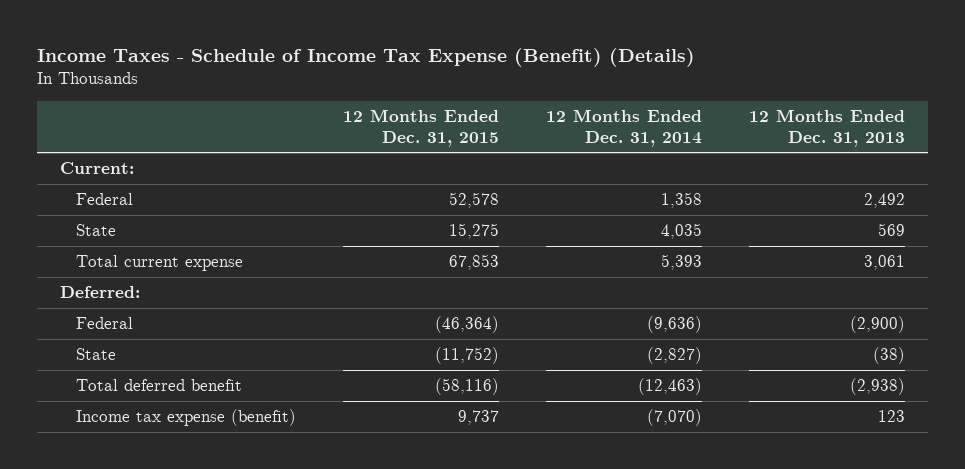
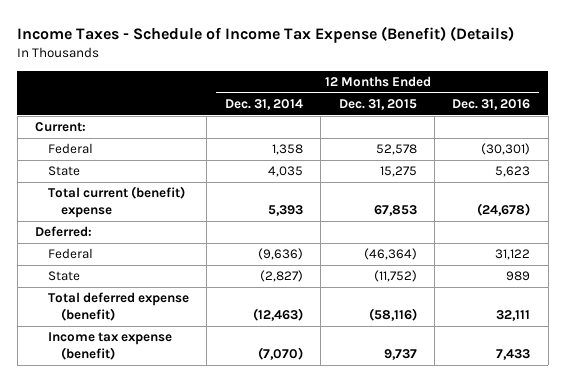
- | 12 Months Ended Dec. 31, 2015 | 12 Months Ended Dec. 31, 2014 | 12 Months Ended Dec. 31, 2013
+ | 12 Months Ended Dec. 31, 2014 | 12 Months Ended Dec. 31, 2015 | 12 Months Ended Dec. 31, 2016
- Total current expense | 67,853 | 5,393 | 3,061
+ Total current (benefit) expense | 5,393 | 67,853 | (24,678)
- Total deferred benefit | (58,116) | (12,463) | (2,938)
+ Total deferred expense (benefit) | (12,463) | (58,116) | 32,111

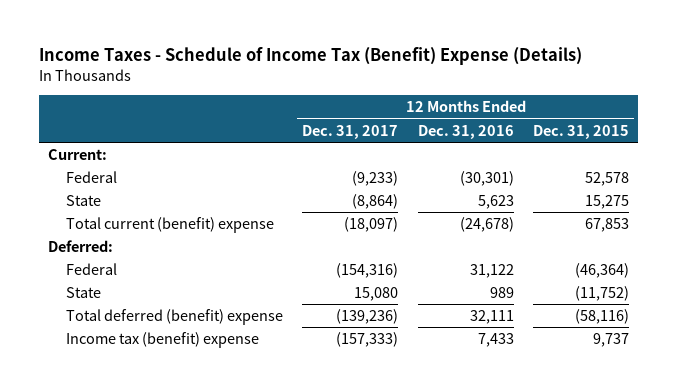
- Income Taxes - Schedule of Income Tax Expense (Benefit) (Details)
+ Income Taxes - Schedule of Income Tax (Benefit) Expense (Details)
- | 12 Months Ended Dec. 31, 2014 | 12 Months Ended Dec. 31, 2015 | 12 Months Ended Dec. 31, 2016
+ | 12 Months Ended Dec. 31, 2017 | 12 Months Ended Dec. 31, 2016 | 12 Months Ended Dec. 31, 2015
- Total deferred expense (benefit) | (12,463) | (58,116) | 32,111
- Income tax expense (benefit) | (7,070) | 9,737 | 7,433
+ Total deferred (benefit) expense | (139,236) | 32,111 | (58,116)
+ Income tax (benefit) expense | (157,333) | 7,433 | 9,737

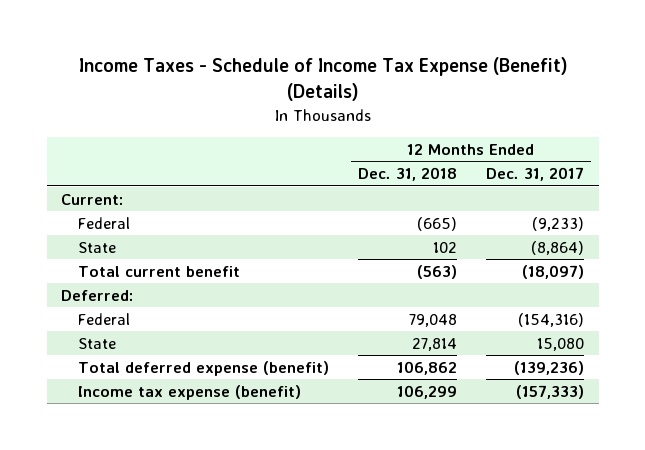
- Income Taxes - Schedule of Income Tax (Benefit) Expense (Details)
+ Income Taxes - Schedule of Income Tax Expense (Benefit) (Details)
- | 12 Months Ended Dec. 31, 2017 | 12 Months Ended Dec. 31, 2016 | 12 Months Ended Dec. 31, 2015
+ | 12 Months Ended Dec. 31, 2018 | 12 Months Ended Dec. 31, 2017
- Total current (benefit) expense | (18,097) | (24,678) | 67,853
+ Total current benefit | (563) | (18,097)
- Total deferred (benefit) expense | (139,236) | 32,111 | (58,116)
- Income tax (benefit) expense | (157,333) | 7,433 | 9,737
+ Total deferred expense (benefit) | 106,862 | (139,236)
+ Income tax expense (benefit) | 106,299 | (157,333)

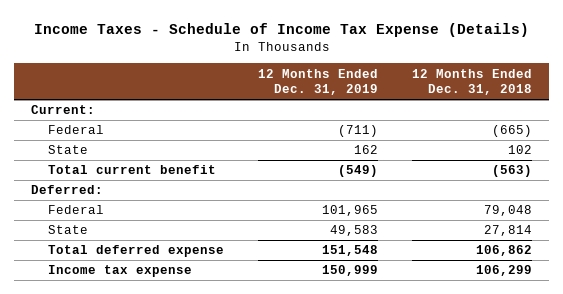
- Income Taxes - Schedule of Income Tax Expense (Benefit) (Details)
+ Income Taxes - Schedule of Income Tax Expense (Details)
- | 12 Months Ended Dec. 31, 2018 | 12 Months Ended Dec. 31, 2017
+ | 12 Months Ended Dec. 31, 2019 | 12 Months Ended Dec. 31, 2018
- Total deferred expense (benefit) | 106,862 | (139,236)
- Income tax expense (benefit) | 106,299 | (157,333)
+ Total deferred expense | 151,548 | 106,862
+ Income tax expense | 150,999 | 106,299

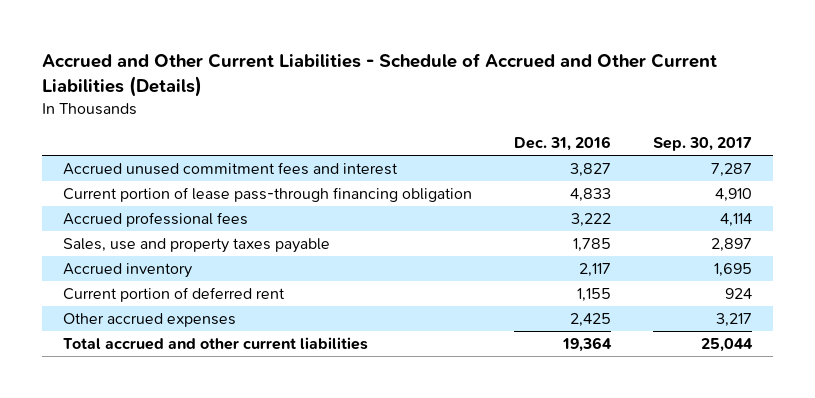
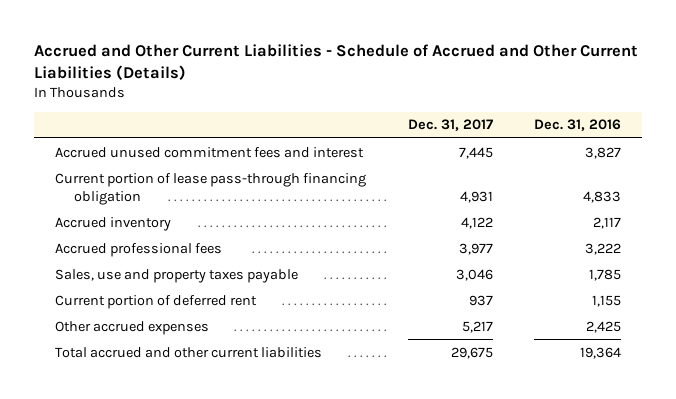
- | Dec. 31, 2016 | Sep. 30, 2017
+ | Dec. 31, 2017 | Dec. 31, 2016
moved up: Accrued inventory | 4,122 | 2,117

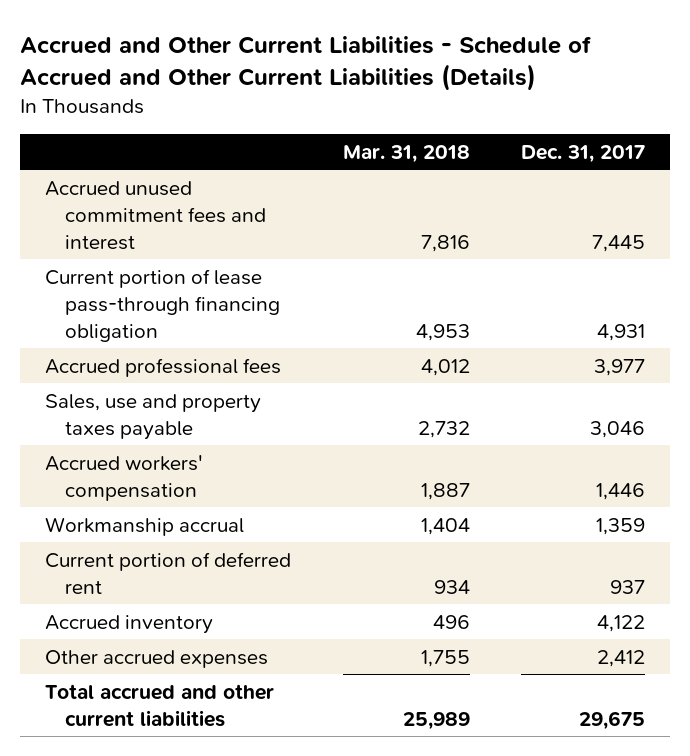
- | Dec. 31, 2017 | Dec. 31, 2016
+ | Mar. 31, 2018 | Dec. 31, 2017
+ Accrued workers' compensation | 1,887 | 1,446
+ Workmanship accrual | 1,404 | 1,359
- Other accrued expenses | 5,217 | 2,425
moved down: Accrued inventory | 496 | 4,122
+ Other accrued expenses | 1,755 | 2,412

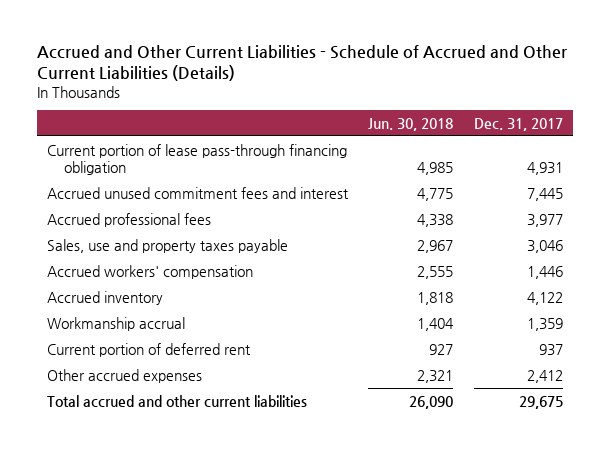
- | Mar. 31, 2018 | Dec. 31, 2017
+ | Jun. 30, 2018 | Dec. 31, 2017
moved down: Accrued unused commitment fees and interest | 4,775 | 7,445
moved up: Accrued inventory | 1,818 | 4,122

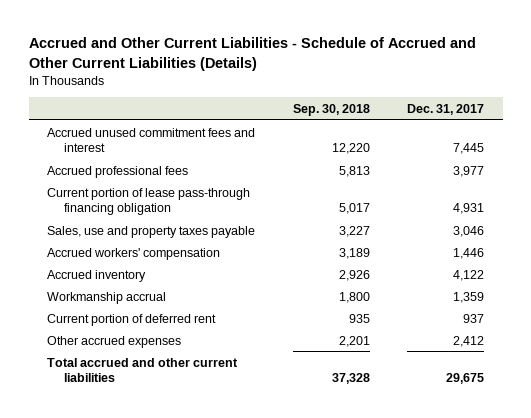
- | Jun. 30, 2018 | Dec. 31, 2017
+ | Sep. 30, 2018 | Dec. 31, 2017
moved down: Current portion of lease pass-through financing obligation | 5,017 | 4,931

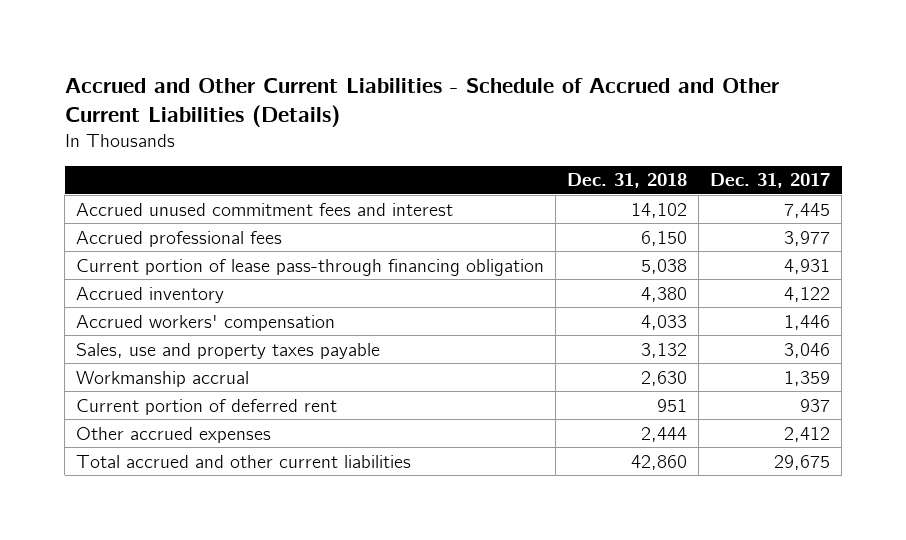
- | Sep. 30, 2018 | Dec. 31, 2017
+ | Dec. 31, 2018 | Dec. 31, 2017
moved down: Accrued workers' compensation | 4,033 | 1,446
moved down: Sales, use and property taxes payable | 3,132 | 3,046

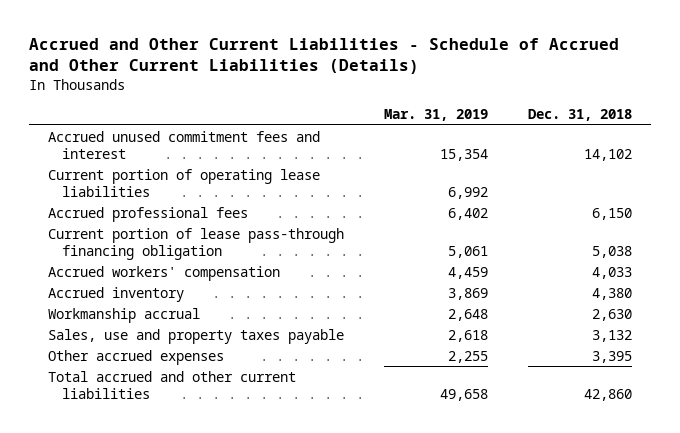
- | Dec. 31, 2018 | Dec. 31, 2017
+ | Mar. 31, 2019 | Dec. 31, 2018
+ Current portion of operating lease liabilities | 6,992 |
moved down: Accrued inventory | 3,869 | 4,380
- Current portion of deferred rent | 951 | 937
- Other accrued expenses | 2,444 | 2,412
moved down: Sales, use and property taxes payable | 2,618 | 3,132
+ Other accrued expenses | 2,255 | 3,395

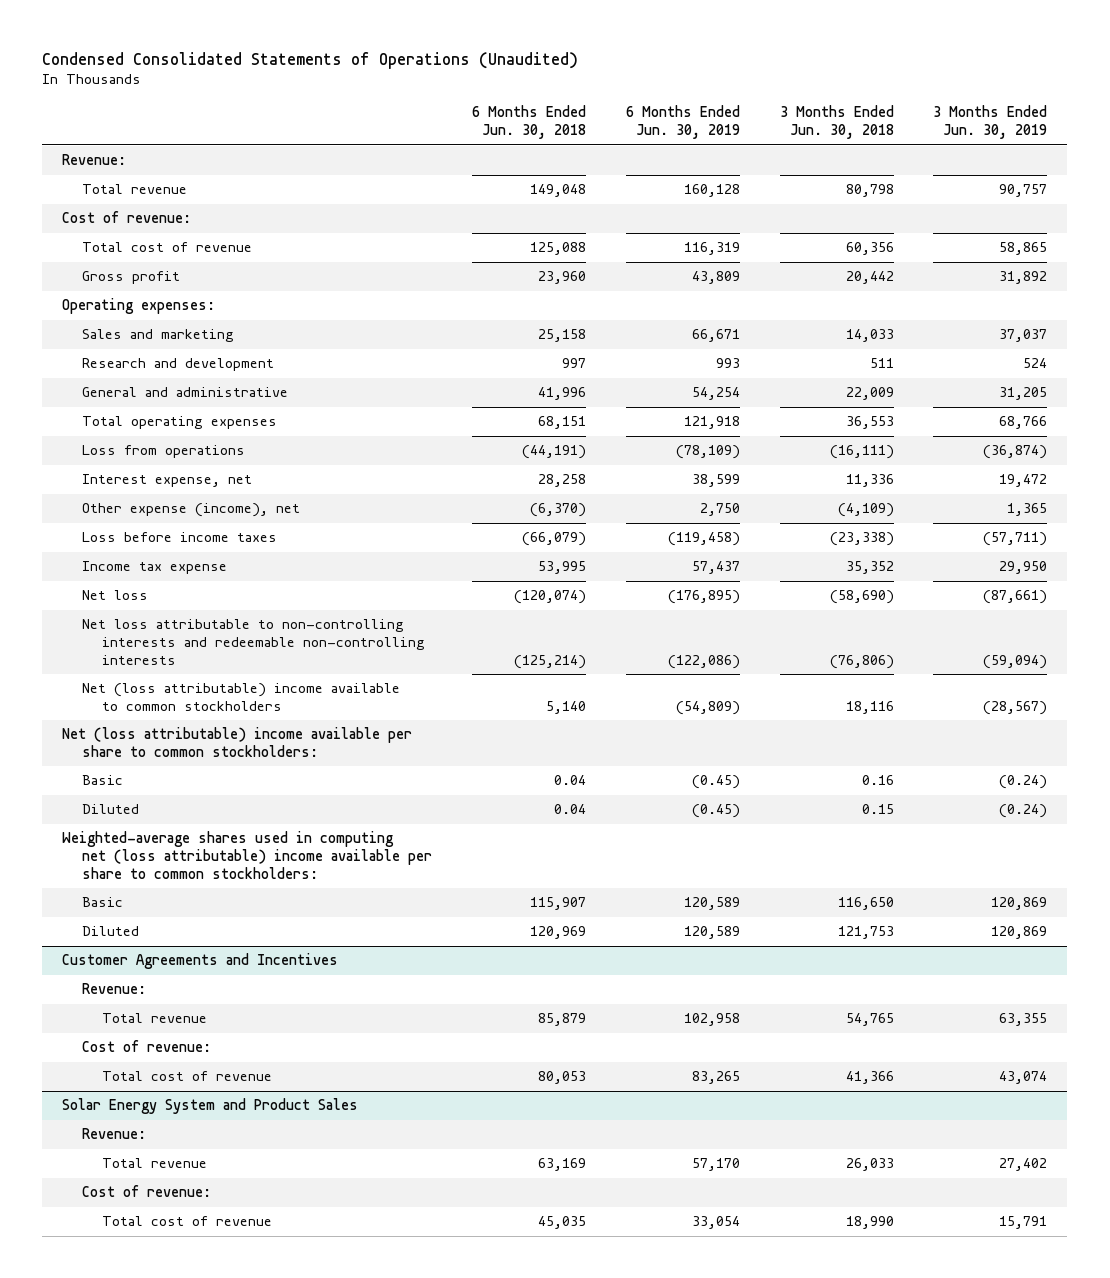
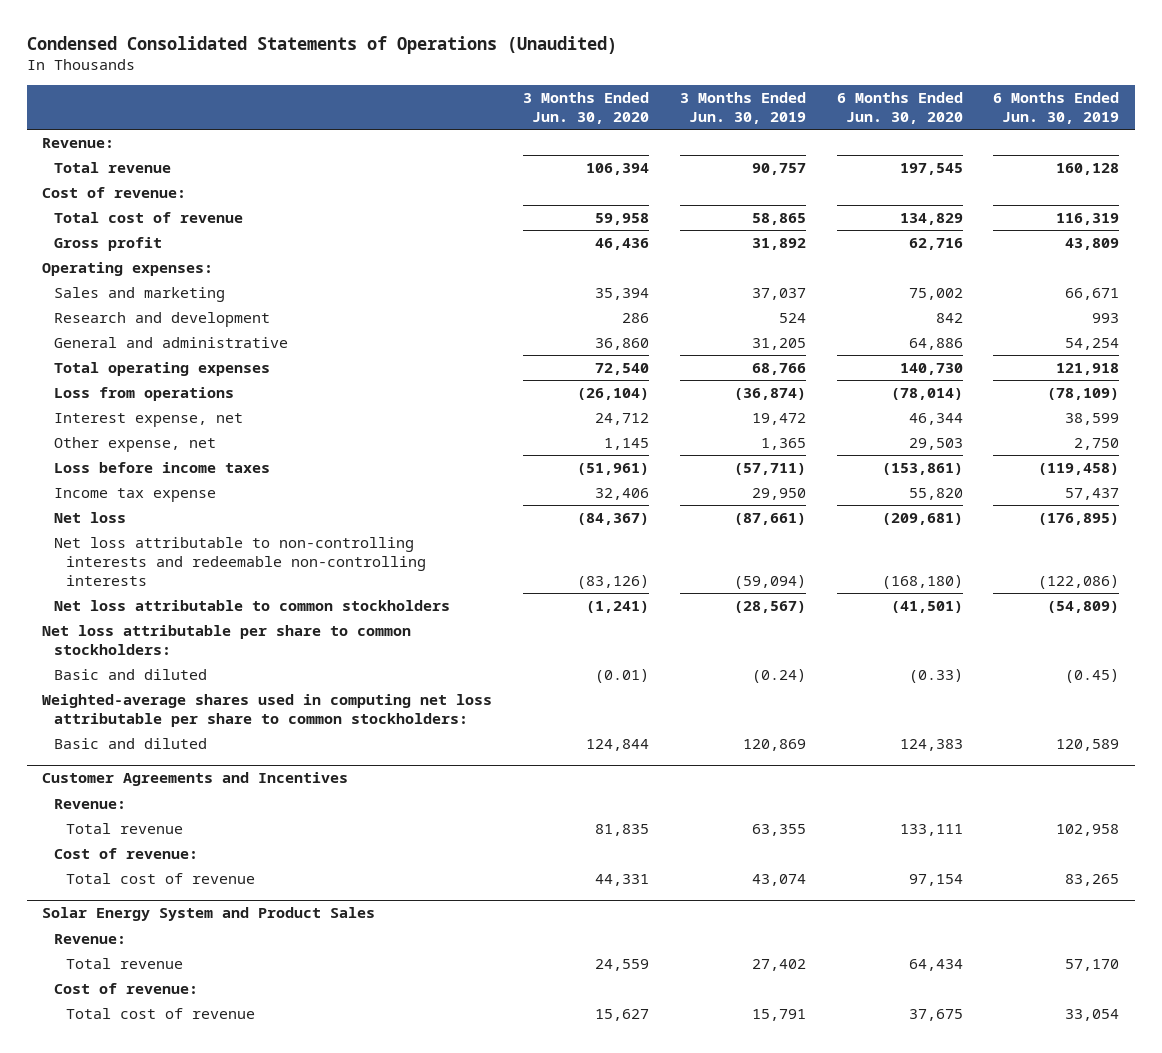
- | 6 Months Ended Jun. 30, 2018 | 6 Months Ended Jun. 30, 2019 | 3 Months Ended Jun. 30, 2018 | 3 Months Ended Jun. 30, 2019
+ | 3 Months Ended Jun. 30, 2020 | 3 Months Ended Jun. 30, 2019 | 6 Months Ended Jun. 30, 2020 | 6 Months Ended Jun. 30, 2019
- Other expense (income), net | (6,370) | 2,750 | (4,109) | 1,365
+ Other expense, net | 1,145 | 1,365 | 29,503 | 2,750
- Net (loss attributable) income available to common stockholders | 5,140 | (54,809) | 18,116 | (28,567)
- Net (loss attributable) income available per share to common stockholders:
- Basic | 0.04 | (0.45) | 0.16 | (0.24)
- Diluted | 0.04 | (0.45) | 0.15 | (0.24)
- Weighted-average shares used in computing net (loss attributable) income available per share to common stockholders:
- Basic | 115,907 | 120,589 | 116,650 | 120,869
- Diluted | 120,969 | 120,589 | 121,753 | 120,869
+ Net loss attributable to common stockholders | (1,241) | (28,567) | (41,501) | (54,809)
+ Net loss attributable per share to common stockholders:
+ Basic and diluted | (0.01) | (0.24) | (0.33) | (0.45)
+ Weighted-average shares used in computing net loss attributable per share to common stockholders:
+ Basic and diluted | 124,844 | 120,869 | 124,383 | 120,589

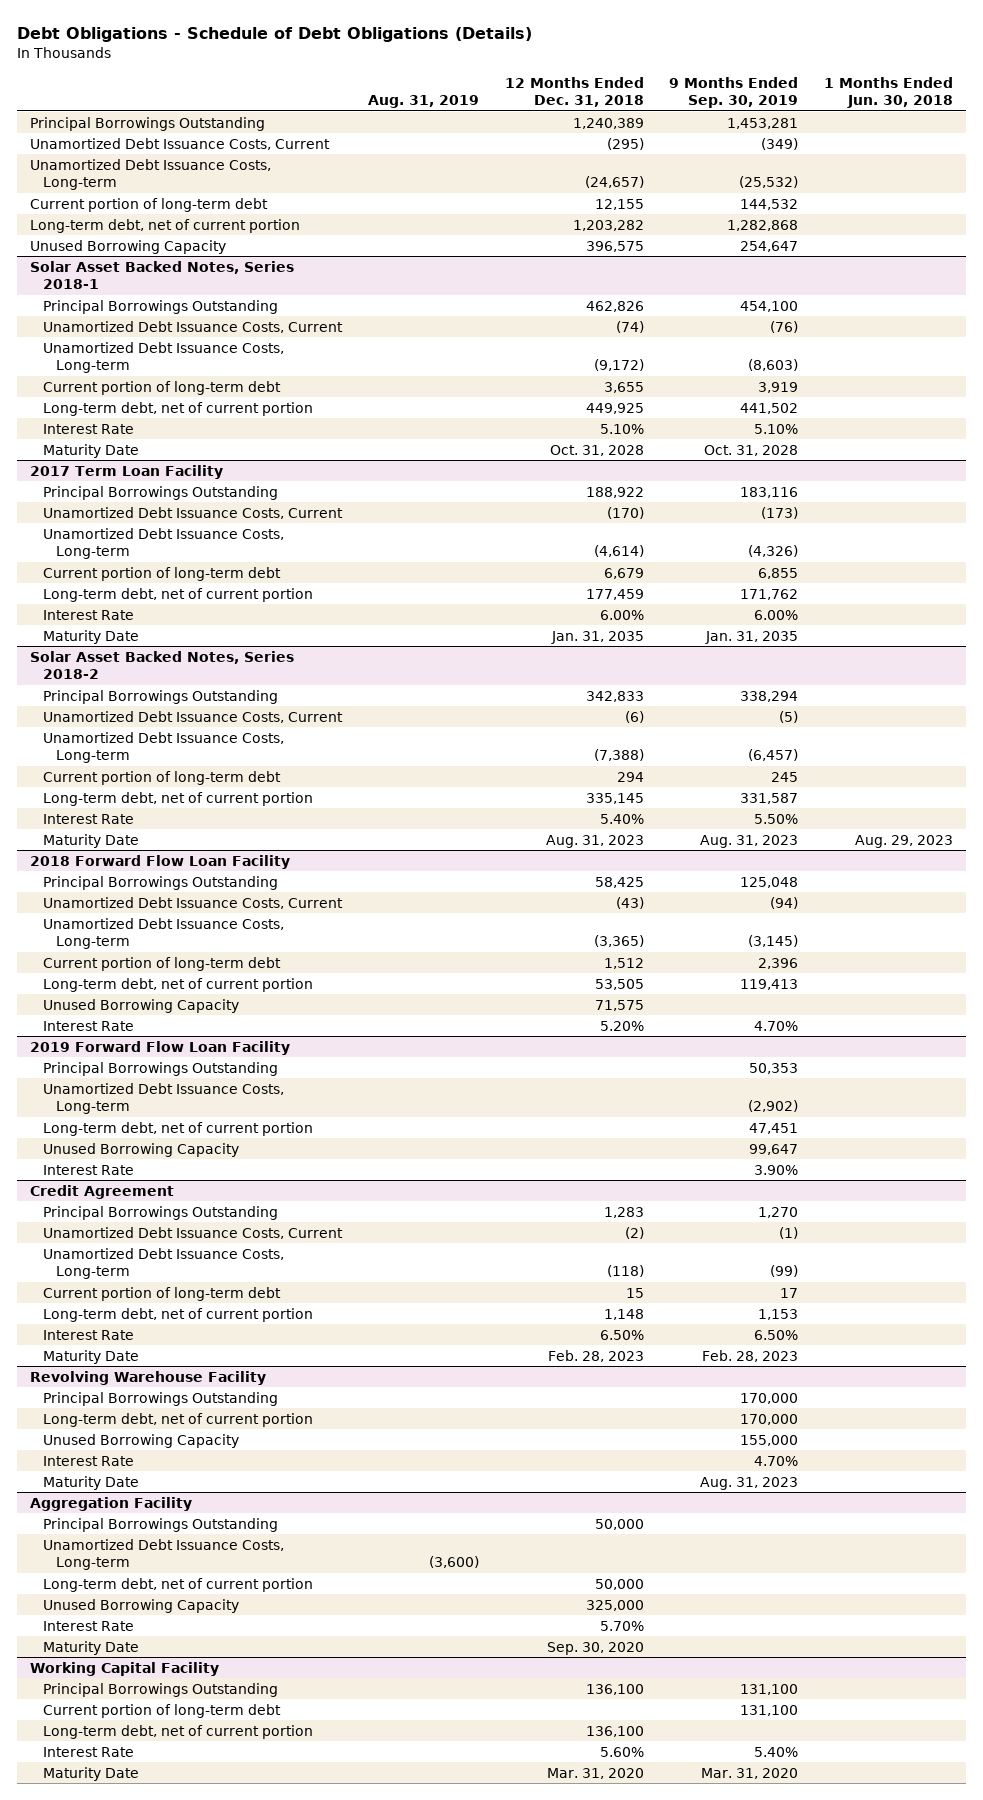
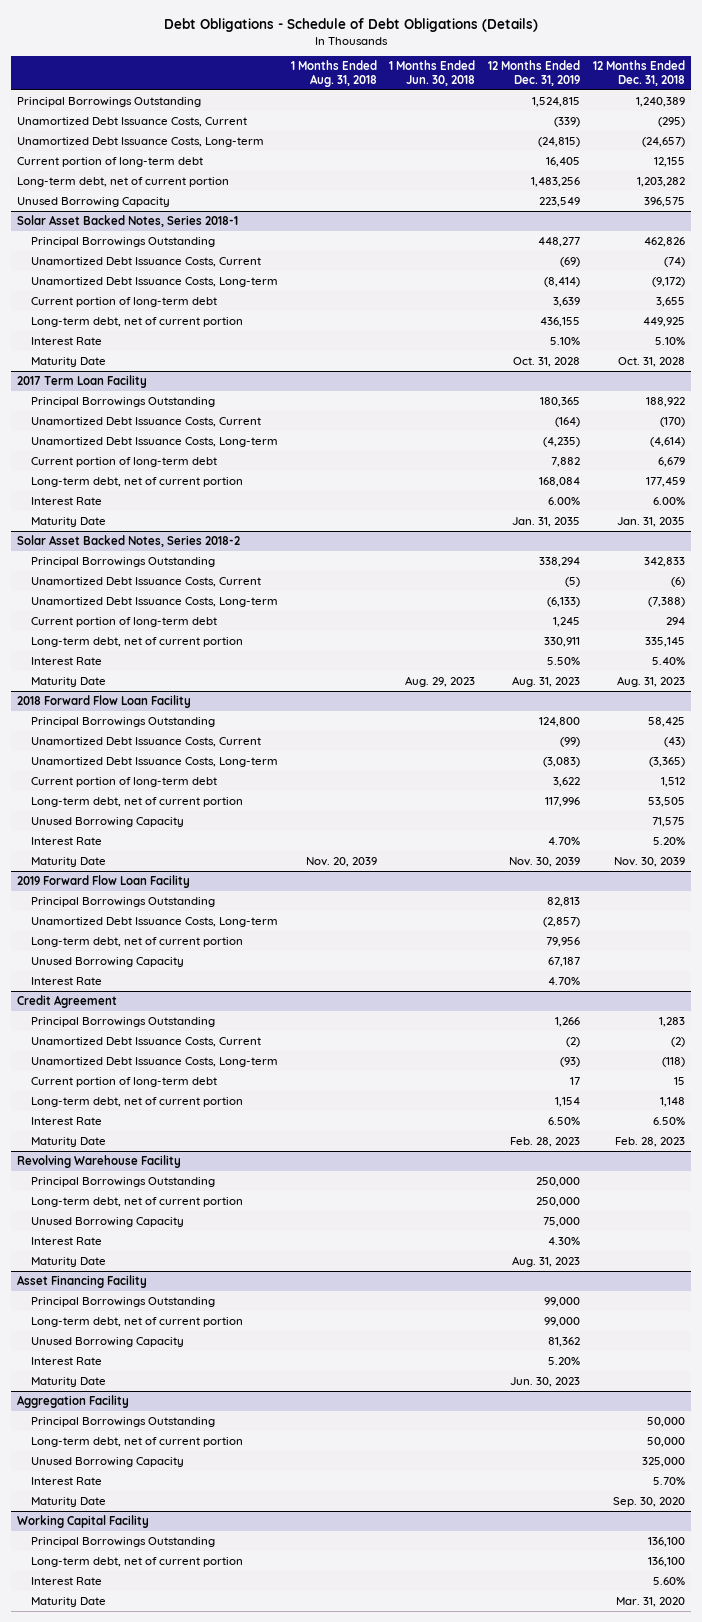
- | Aug. 31, 2019 | 12 Months Ended Dec. 31, 2018 | 9 Months Ended Sep. 30, 2019 | 1 Months Ended Jun. 30, 2018
+ | 1 Months Ended Aug. 31, 2018 | 1 Months Ended Jun. 30, 2018 | 12 Months Ended Dec. 31, 2019 | 12 Months Ended Dec. 31, 2018
@ 2018 Forward Flow Loan Facility
+ Maturity Date | Nov. 20, 2039 | | Nov. 30, 2039 | Nov. 30, 2039
+ Asset Financing Facility
+ Principal Borrowings Outstanding | | | 99,000 |
+ Long-term debt, net of current portion | | | 99,000 |
+ Unused Borrowing Capacity | | | 81,362 |
+ Interest Rate | | | 5.20% |
+ Maturity Date | | | Jun. 30, 2023 |
@ Aggregation Facility
- Unamortized Debt Issuance Costs, Long-term | (3,600) | | |
@ Working Capital Facility
- Current portion of long-term debt | | | 131,100 |

